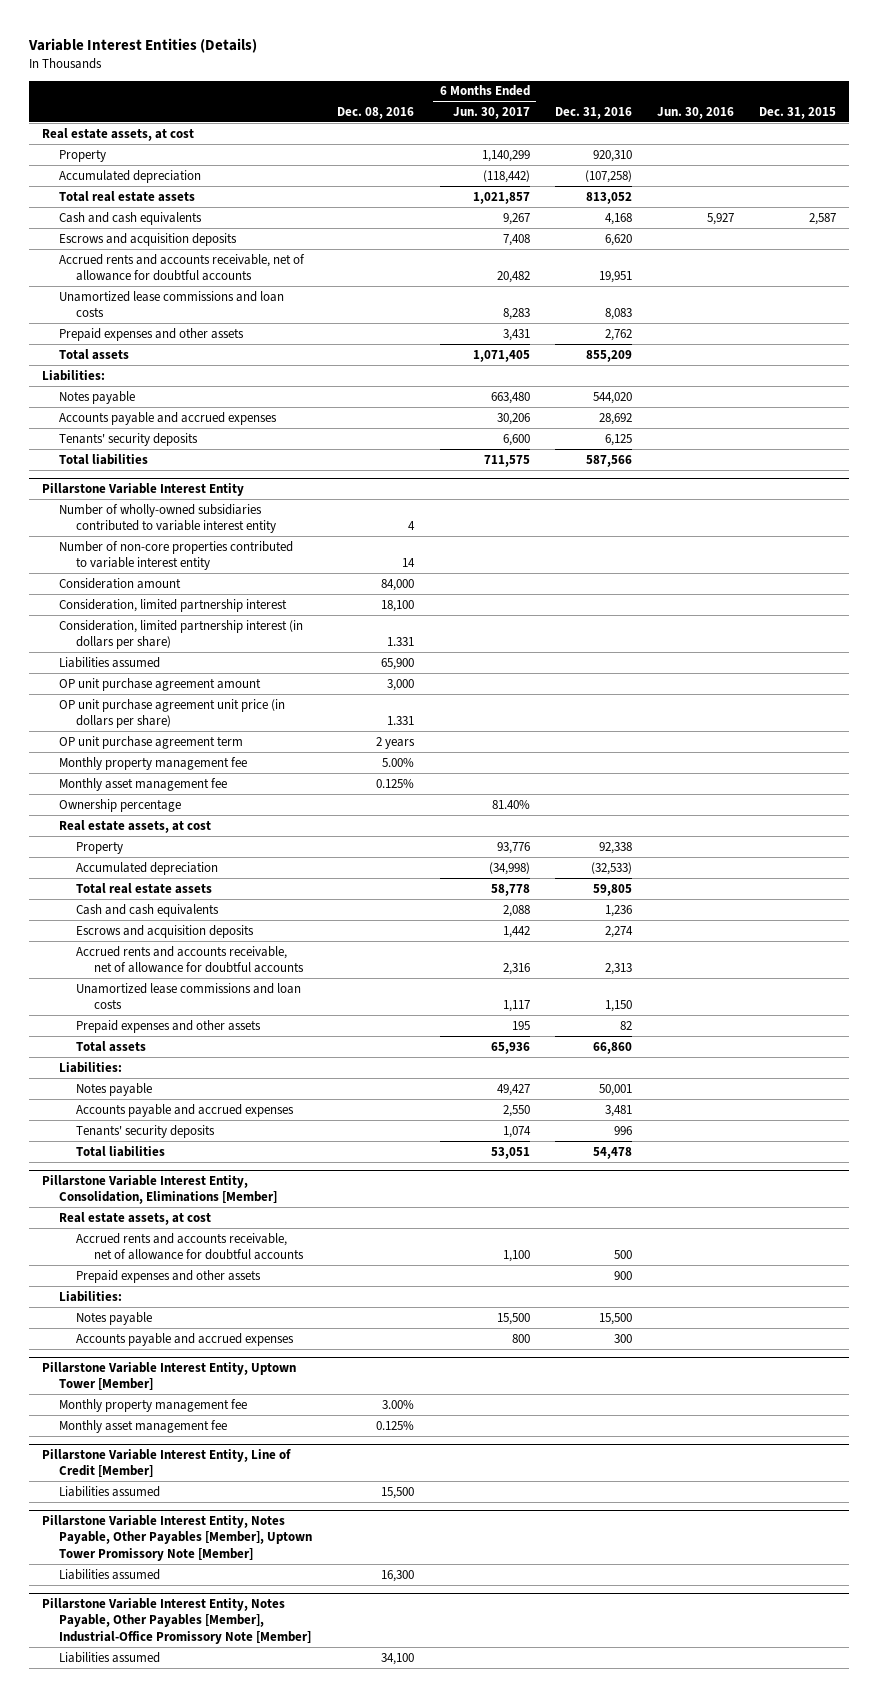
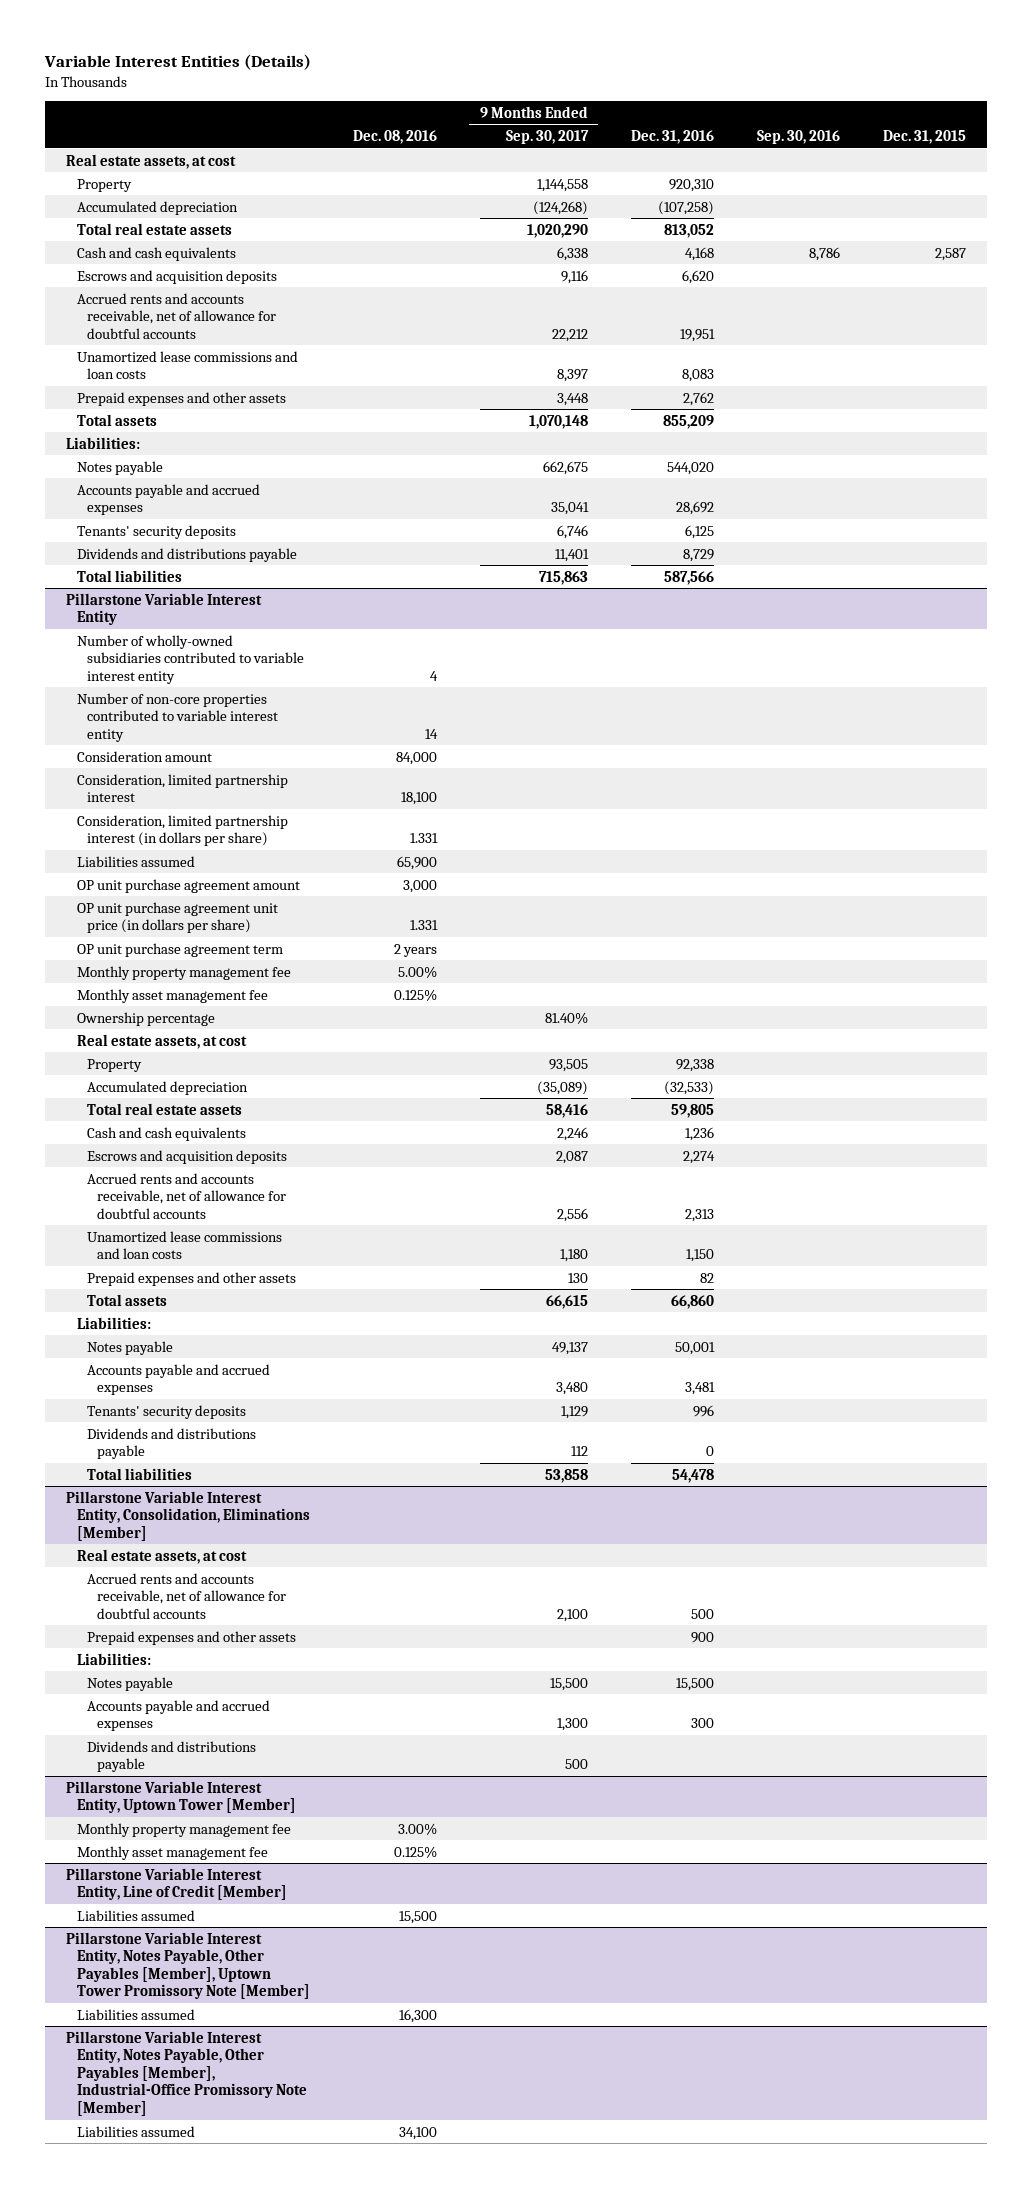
- | Dec. 08, 2016 | 6 Months Ended Jun. 30, 2017 | Dec. 31, 2016 | Jun. 30, 2016 | Dec. 31, 2015
+ | Dec. 08, 2016 | 9 Months Ended Sep. 30, 2017 | Dec. 31, 2016 | Sep. 30, 2016 | Dec. 31, 2015
+ Dividends and distributions payable | | 11,401 | 8,729 | |
@ Pillarstone Variable Interest Entity
+ Dividends and distributions payable | | 112 | 0 | |
@ Pillarstone Variable Interest Entity, Consolidation, Eliminations [Member]
+ Dividends and distributions payable | | 500 | | |

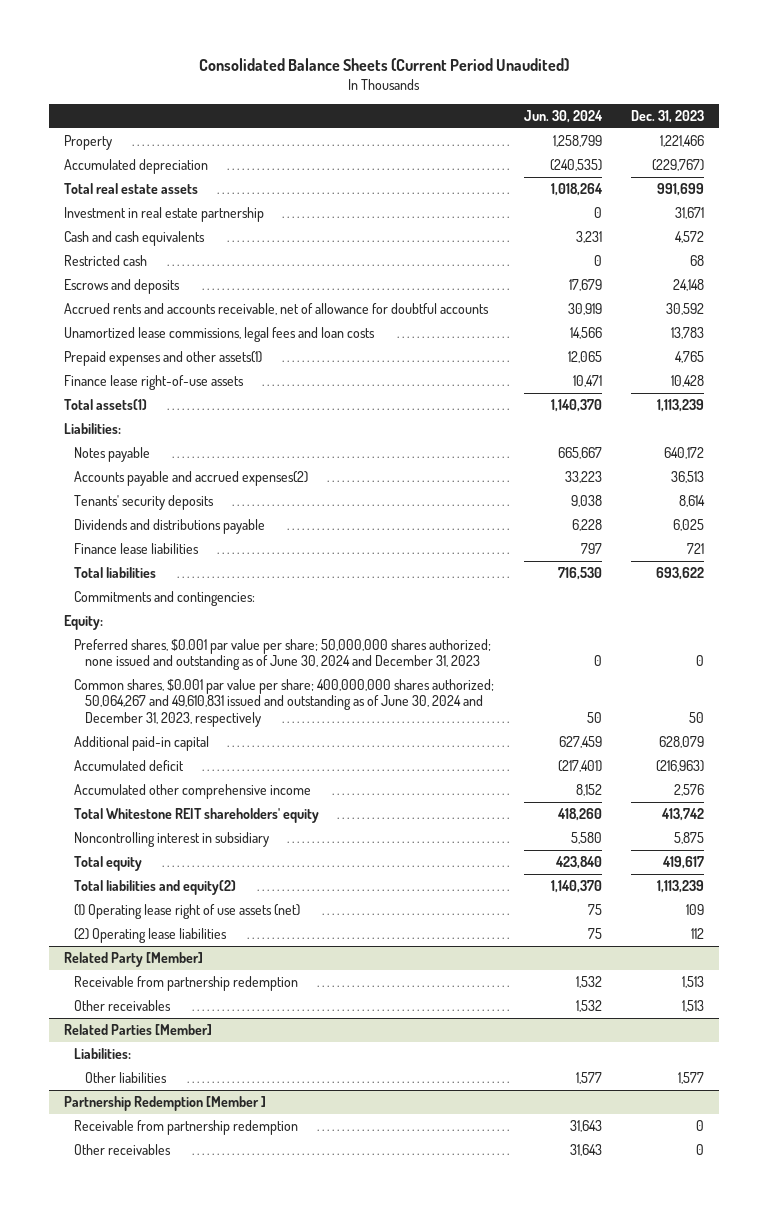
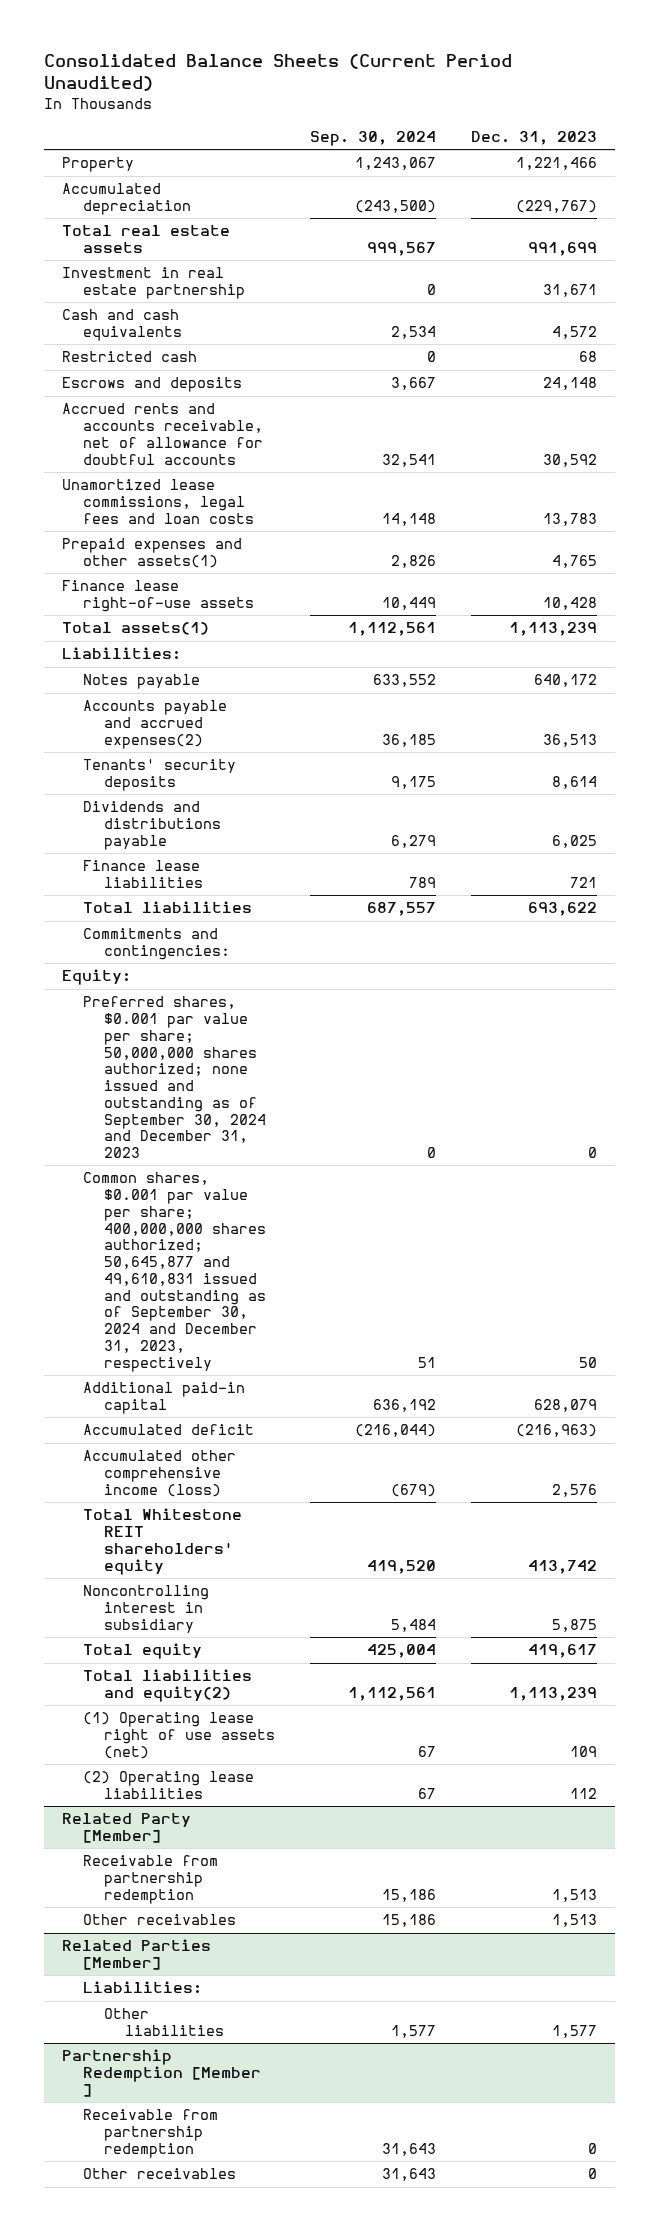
- | Jun. 30, 2024 | Dec. 31, 2023
+ | Sep. 30, 2024 | Dec. 31, 2023
- Preferred shares, $0.001 par value per share; 50,000,000 shares authorized; none issued and outstanding as of June 30, 2024 and December 31, 2023 | 0 | 0
- Common shares, $0.001 par value per share; 400,000,000 shares authorized; 50,064,267 and 49,610,831 issued and outstanding as of June 30, 2024 and December 31, 2023, respectively | 50 | 50
+ Preferred shares, $0.001 par value per share; 50,000,000 shares authorized; none issued and outstanding as of September 30, 2024 and December 31, 2023 | 0 | 0
+ Common shares, $0.001 par value per share; 400,000,000 shares authorized; 50,645,877 and 49,610,831 issued and outstanding as of September 30, 2024 and December 31, 2023, respectively | 51 | 50
- Accumulated other comprehensive income | 8,152 | 2,576
+ Accumulated other comprehensive income (loss) | (679) | 2,576

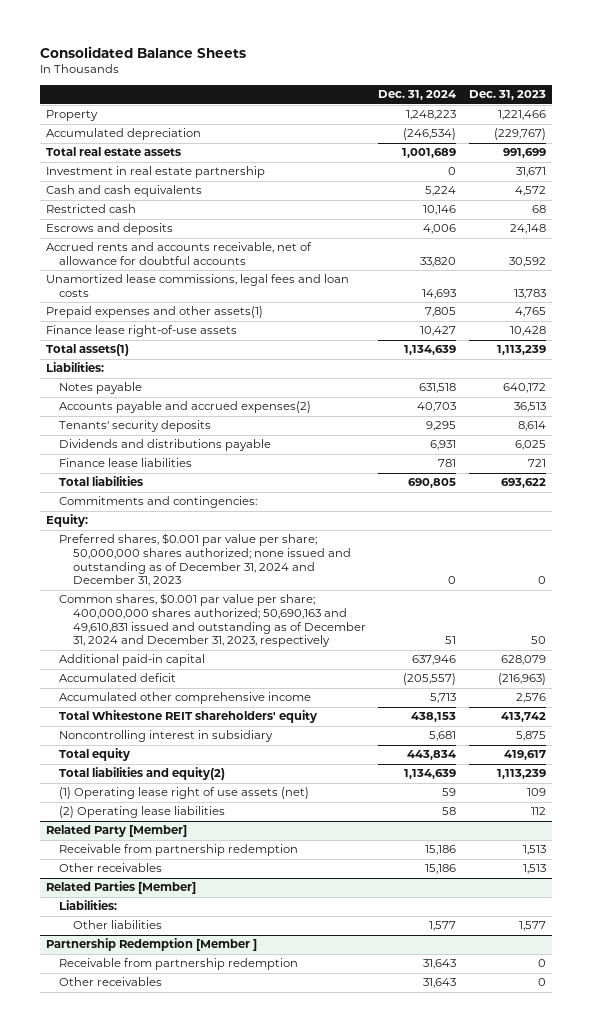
- Consolidated Balance Sheets (Current Period Unaudited)
+ Consolidated Balance Sheets
- | Sep. 30, 2024 | Dec. 31, 2023
+ | Dec. 31, 2024 | Dec. 31, 2023
- Preferred shares, $0.001 par value per share; 50,000,000 shares authorized; none issued and outstanding as of September 30, 2024 and December 31, 2023 | 0 | 0
- Common shares, $0.001 par value per share; 400,000,000 shares authorized; 50,645,877 and 49,610,831 issued and outstanding as of September 30, 2024 and December 31, 2023, respectively | 51 | 50
+ Preferred shares, $0.001 par value per share; 50,000,000 shares authorized; none issued and outstanding as of December 31, 2024 and December 31, 2023 | 0 | 0
+ Common shares, $0.001 par value per share; 400,000,000 shares authorized; 50,690,163 and 49,610,831 issued and outstanding as of December 31, 2024 and December 31, 2023, respectively | 51 | 50
- Accumulated other comprehensive income (loss) | (679) | 2,576
+ Accumulated other comprehensive income | 5,713 | 2,576

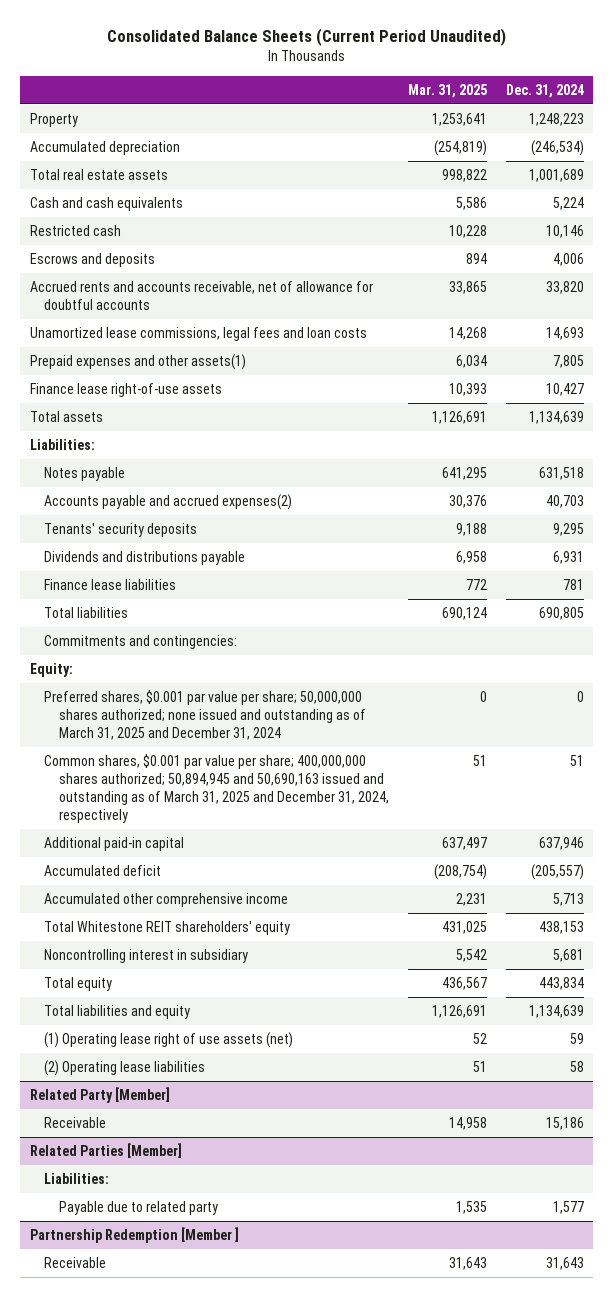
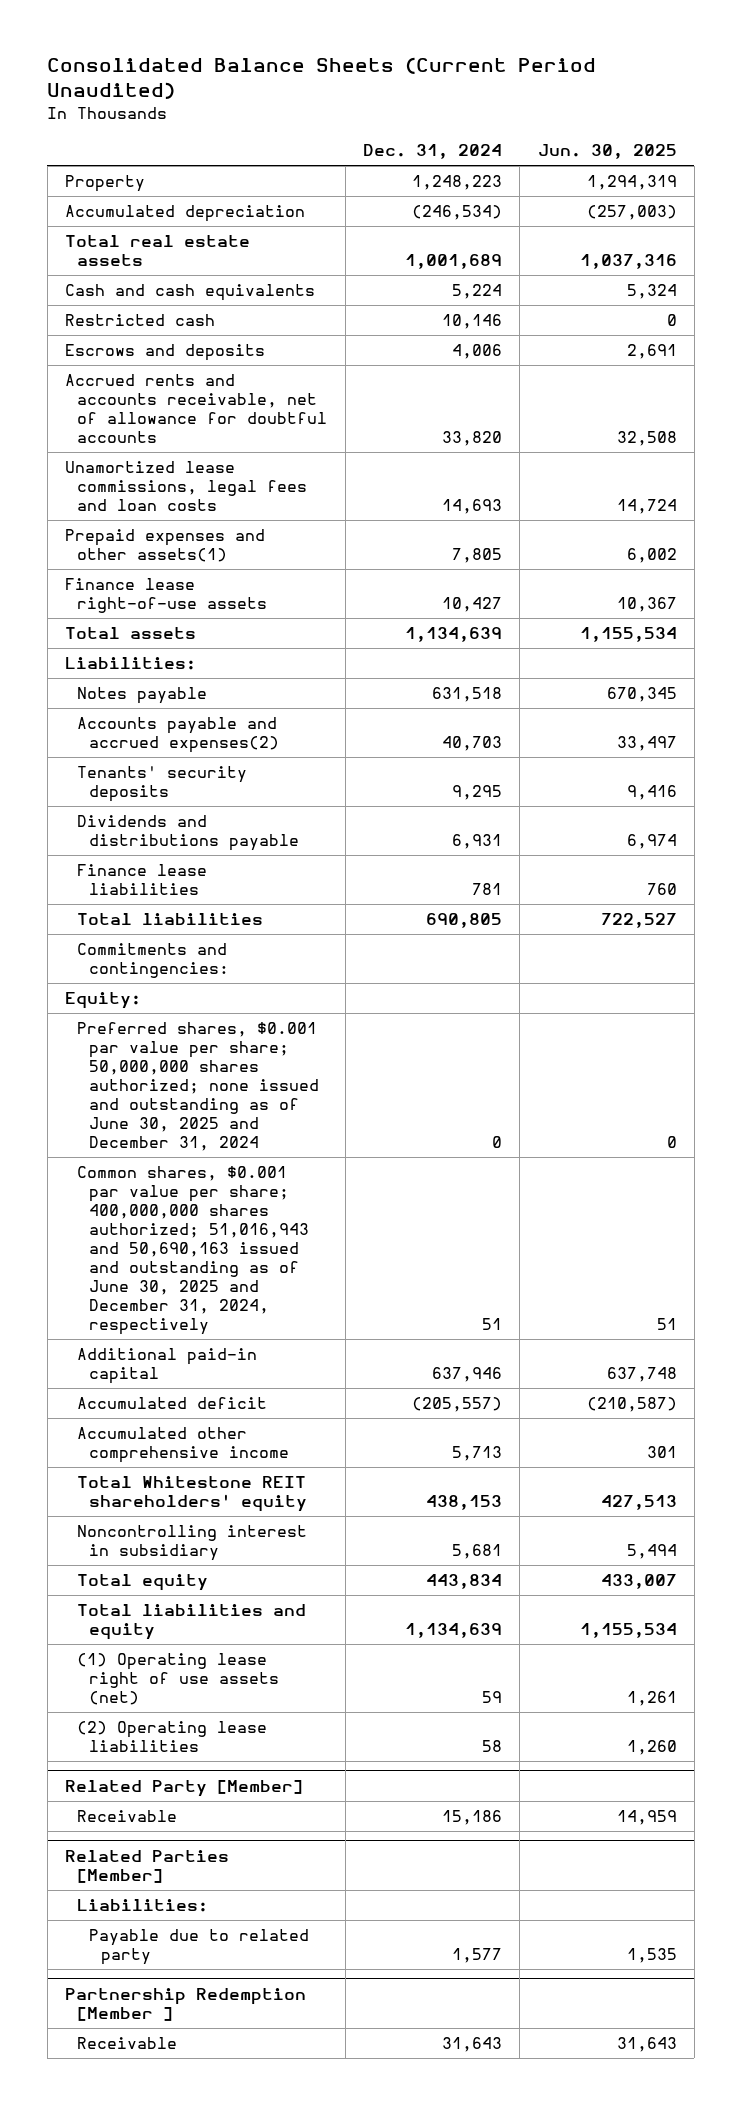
- | Mar. 31, 2025 | Dec. 31, 2024
+ | Dec. 31, 2024 | Jun. 30, 2025
- Preferred shares, $0.001 par value per share; 50,000,000 shares authorized; none issued and outstanding as of March 31, 2025 and December 31, 2024 | 0 | 0
- Common shares, $0.001 par value per share; 400,000,000 shares authorized; 50,894,945 and 50,690,163 issued and outstanding as of March 31, 2025 and December 31, 2024, respectively | 51 | 51
+ Preferred shares, $0.001 par value per share; 50,000,000 shares authorized; none issued and outstanding as of June 30, 2025 and December 31, 2024 | 0 | 0
+ Common shares, $0.001 par value per share; 400,000,000 shares authorized; 51,016,943 and 50,690,163 issued and outstanding as of June 30, 2025 and December 31, 2024, respectively | 51 | 51

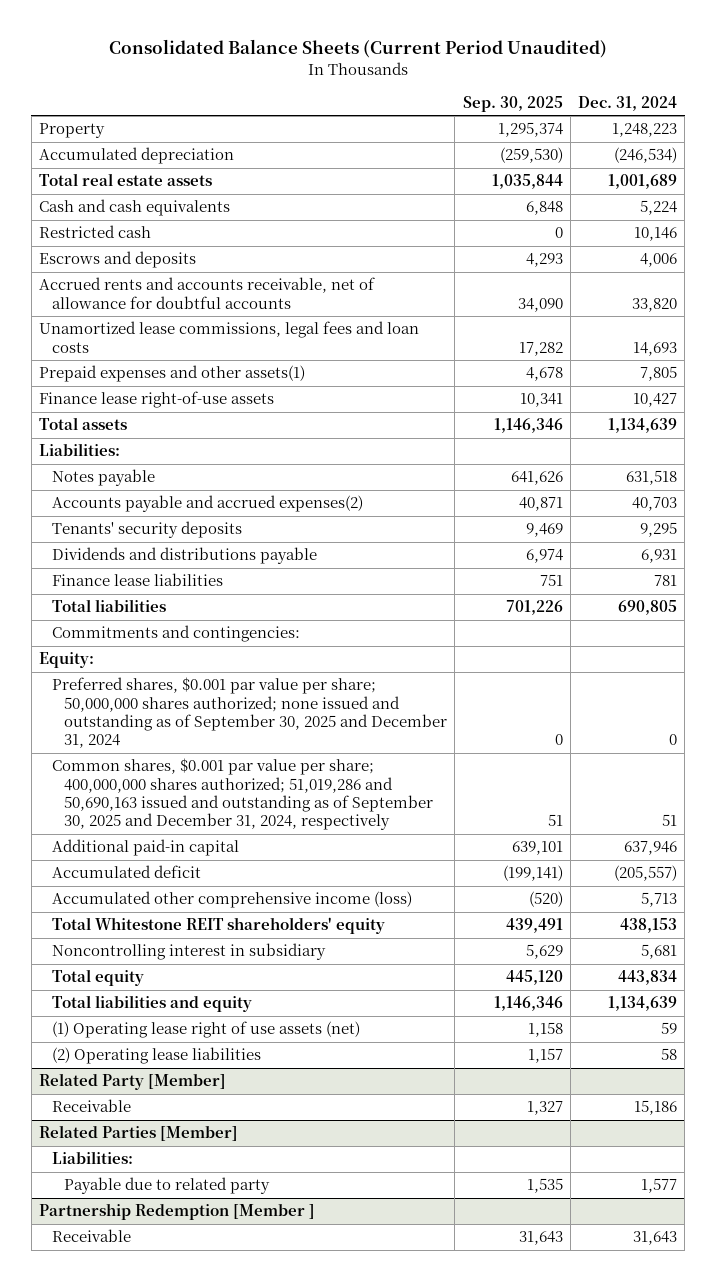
- | Dec. 31, 2024 | Jun. 30, 2025
+ | Sep. 30, 2025 | Dec. 31, 2024
- Preferred shares, $0.001 par value per share; 50,000,000 shares authorized; none issued and outstanding as of June 30, 2025 and December 31, 2024 | 0 | 0
- Common shares, $0.001 par value per share; 400,000,000 shares authorized; 51,016,943 and 50,690,163 issued and outstanding as of June 30, 2025 and December 31, 2024, respectively | 51 | 51
+ Preferred shares, $0.001 par value per share; 50,000,000 shares authorized; none issued and outstanding as of September 30, 2025 and December 31, 2024 | 0 | 0
+ Common shares, $0.001 par value per share; 400,000,000 shares authorized; 51,019,286 and 50,690,163 issued and outstanding as of September 30, 2025 and December 31, 2024, respectively | 51 | 51
- Accumulated other comprehensive income | 5,713 | 301
+ Accumulated other comprehensive income (loss) | (520) | 5,713

